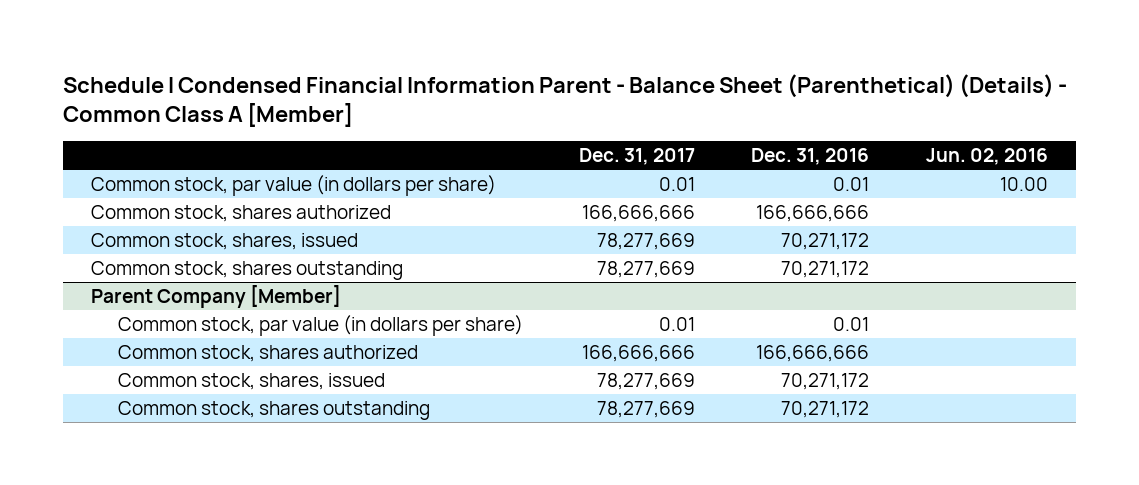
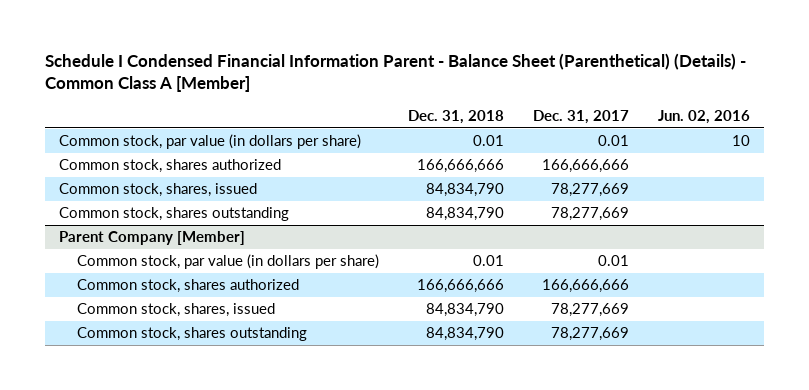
- | Dec. 31, 2017 | Dec. 31, 2016 | Jun. 02, 2016
+ | Dec. 31, 2018 | Dec. 31, 2017 | Jun. 02, 2016
- Common stock, par value (in dollars per share) | 0.01 | 0.01 | 10.00
+ Common stock, par value (in dollars per share) | 0.01 | 0.01 | 10

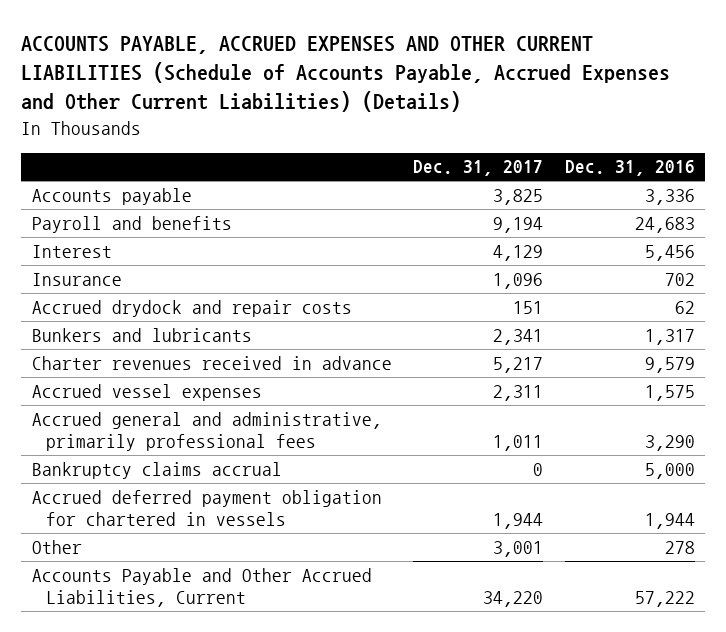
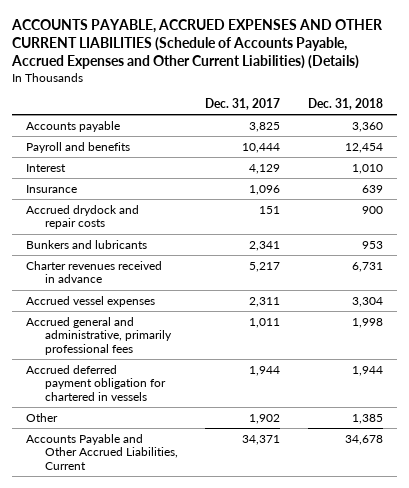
- | Dec. 31, 2017 | Dec. 31, 2016
+ | Dec. 31, 2017 | Dec. 31, 2018
- Payroll and benefits | 9,194 | 24,683
+ Payroll and benefits | 10,444 | 12,454
- Bankruptcy claims accrual | 0 | 5,000
- Other | 3,001 | 278
- Accounts Payable and Other Accrued Liabilities, Current | 34,220 | 57,222
+ Other | 1,902 | 1,385
+ Accounts Payable and Other Accrued Liabilities, Current | 34,371 | 34,678

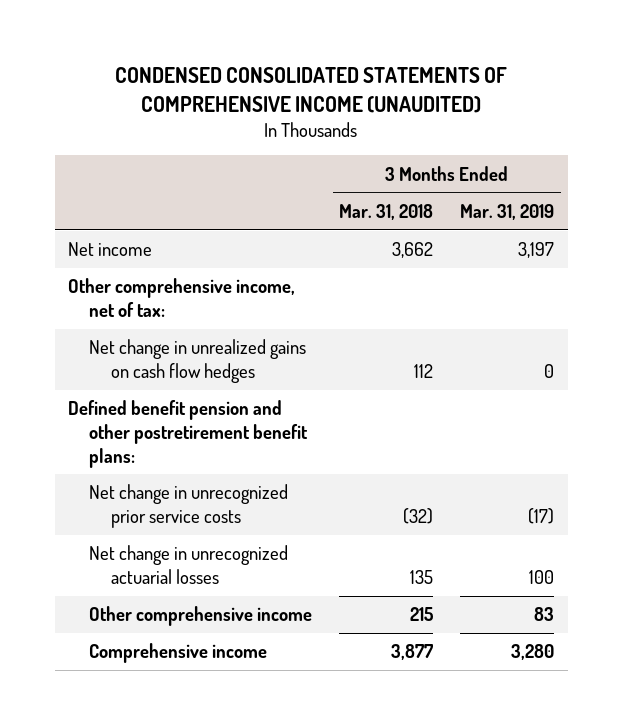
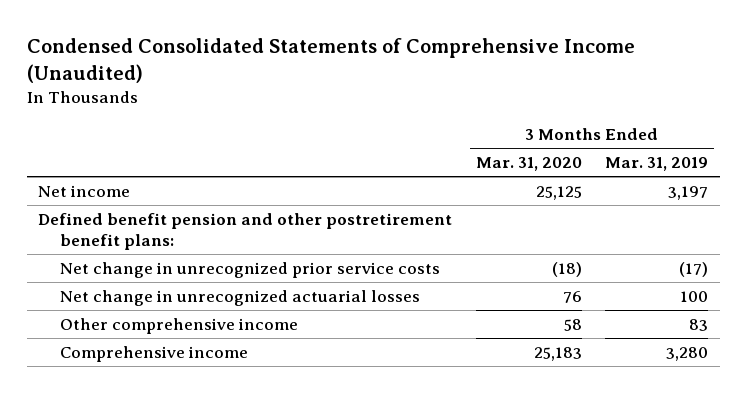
- CONDENSED CONSOLIDATED STATEMENTS OF COMPREHENSIVE INCOME (UNAUDITED)
+ Condensed Consolidated Statements of Comprehensive Income (Unaudited)
- | 3 Months Ended Mar. 31, 2018 | 3 Months Ended Mar. 31, 2019
+ | 3 Months Ended Mar. 31, 2020 | 3 Months Ended Mar. 31, 2019
- Other comprehensive income, net of tax:
- Net change in unrealized gains on cash flow hedges | 112 | 0

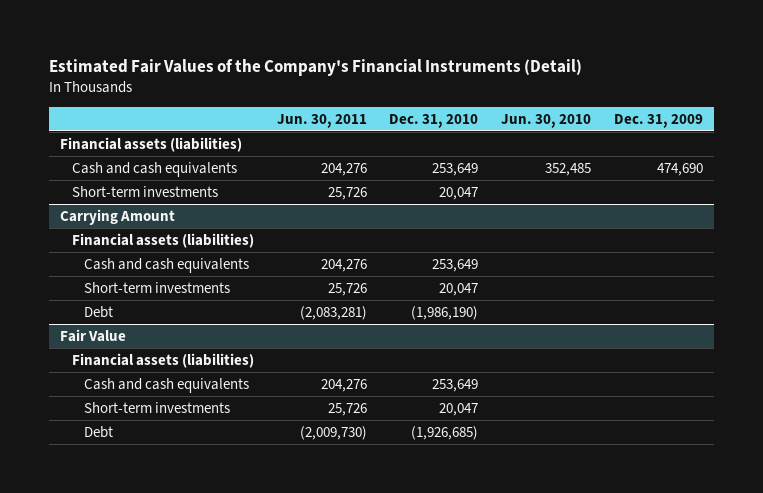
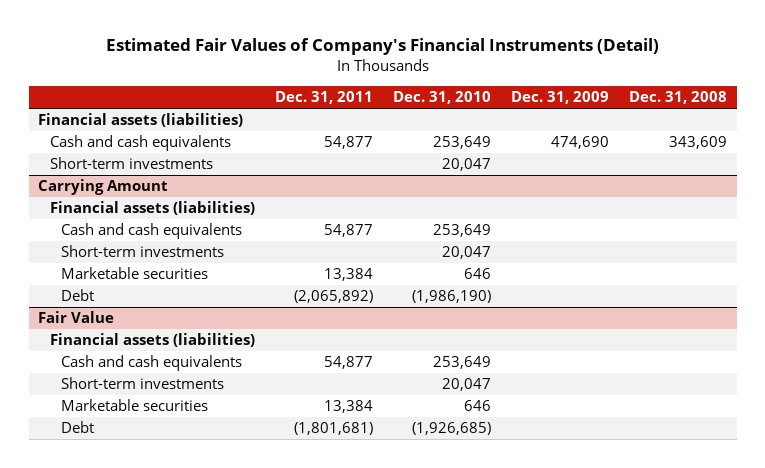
- Estimated Fair Values of the Company's Financial Instruments (Detail)
+ Estimated Fair Values of Company's Financial Instruments (Detail)
- | Jun. 30, 2011 | Dec. 31, 2010 | Jun. 30, 2010 | Dec. 31, 2009
+ | Dec. 31, 2011 | Dec. 31, 2010 | Dec. 31, 2009 | Dec. 31, 2008
@ Carrying Amount
+ Marketable securities | 13,384 | 646 | |
@ Fair Value
+ Marketable securities | 13,384 | 646 | |

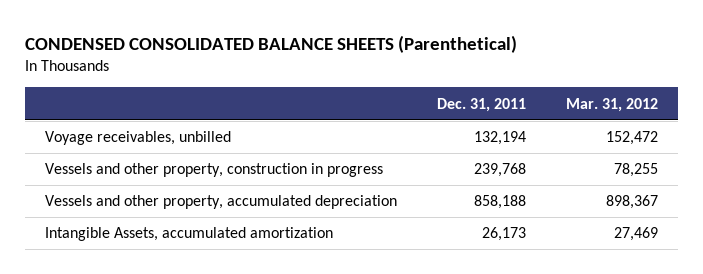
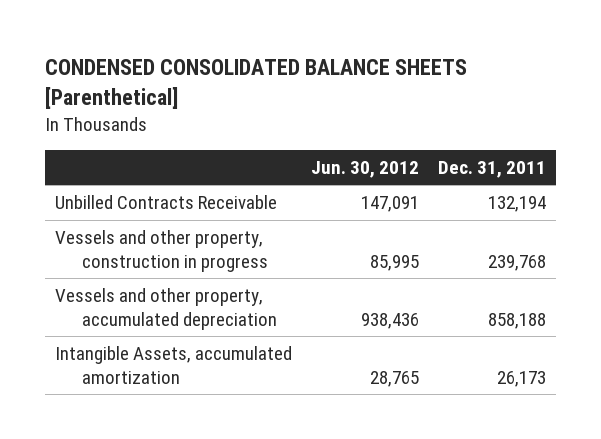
- CONDENSED CONSOLIDATED BALANCE SHEETS (Parenthetical)
+ CONDENSED CONSOLIDATED BALANCE SHEETS [Parenthetical]
- | Dec. 31, 2011 | Mar. 31, 2012
+ | Jun. 30, 2012 | Dec. 31, 2011
- Voyage receivables, unbilled | 132,194 | 152,472
+ Unbilled Contracts Receivable | 147,091 | 132,194

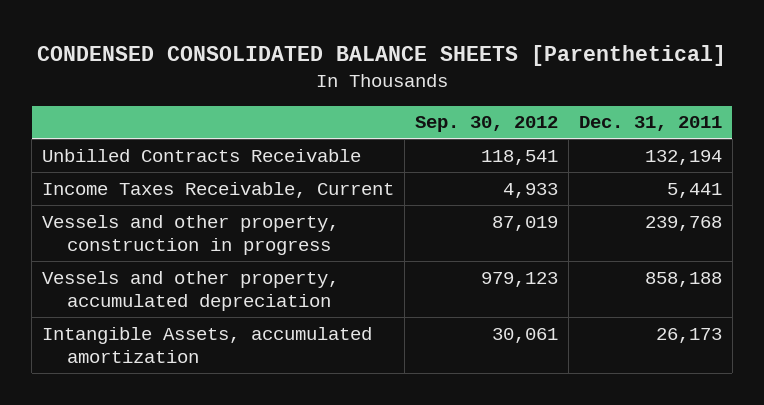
- | Jun. 30, 2012 | Dec. 31, 2011
+ | Sep. 30, 2012 | Dec. 31, 2011
+ Income Taxes Receivable, Current | 4,933 | 5,441

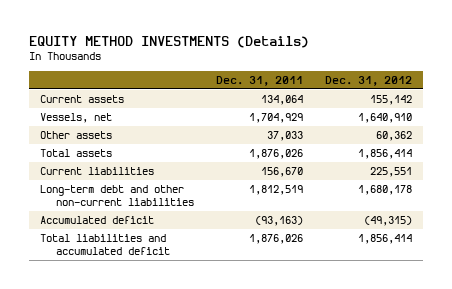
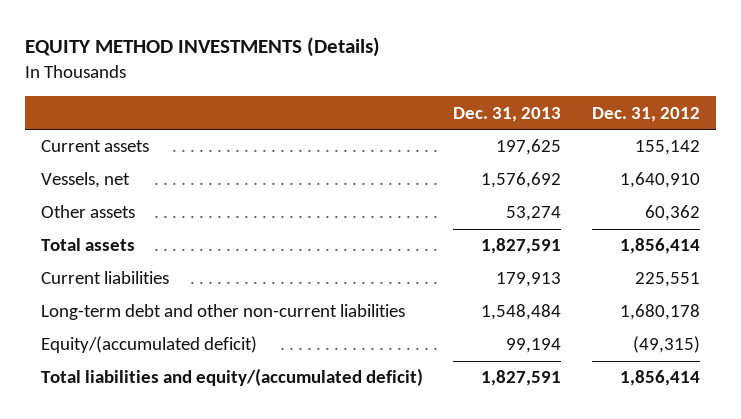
- | Dec. 31, 2011 | Dec. 31, 2012
+ | Dec. 31, 2013 | Dec. 31, 2012
- Accumulated deficit | (93,163) | (49,315)
- Total liabilities and accumulated deficit | 1,876,026 | 1,856,414
+ Equity/(accumulated deficit) | 99,194 | (49,315)
+ Total liabilities and equity/(accumulated deficit) | 1,827,591 | 1,856,414

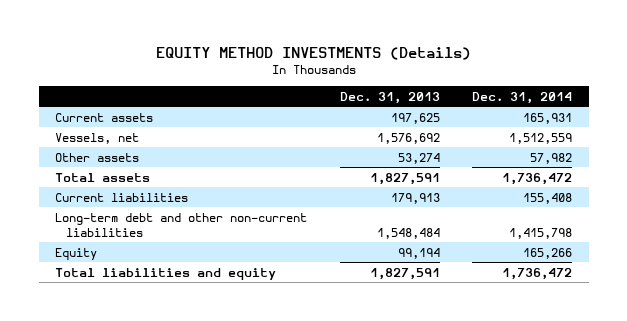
- | Dec. 31, 2013 | Dec. 31, 2012
+ | Dec. 31, 2013 | Dec. 31, 2014
- Equity/(accumulated deficit) | 99,194 | (49,315)
- Total liabilities and equity/(accumulated deficit) | 1,827,591 | 1,856,414
+ Equity | 99,194 | 165,266
+ Total liabilities and equity | 1,827,591 | 1,736,472

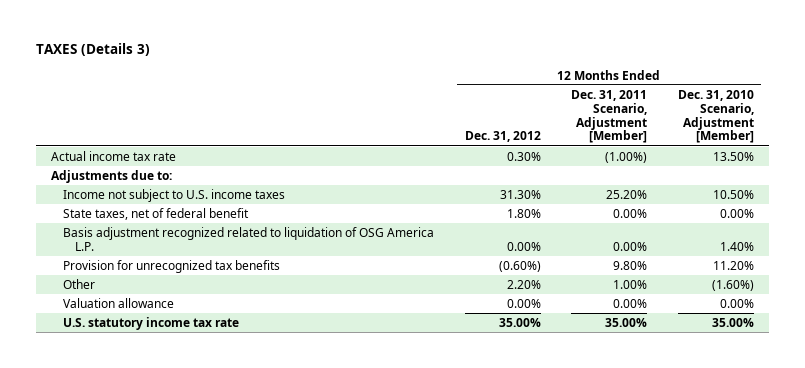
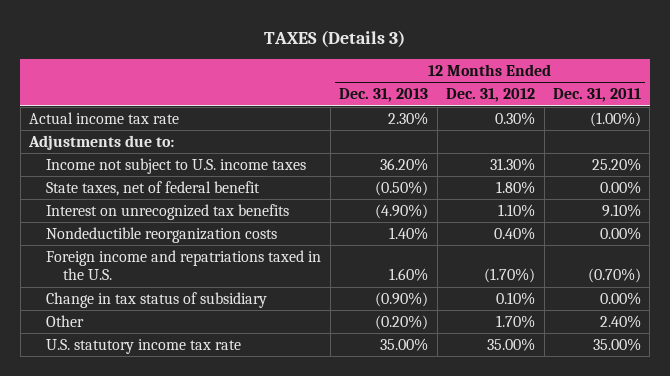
- | 12 Months Ended Dec. 31, 2012 | 12 Months Ended Dec. 31, 2011 Scenario, Adjustment [Member] | 12 Months Ended Dec. 31, 2010 Scenario, Adjustment [Member]
+ | 12 Months Ended Dec. 31, 2013 | 12 Months Ended Dec. 31, 2012 | 12 Months Ended Dec. 31, 2011
- Basis adjustment recognized related to liquidation of OSG America L.P. | 0.00% | 0.00% | 1.40%
- Provision for unrecognized tax benefits | (0.60%) | 9.80% | 11.20%
- Other | 2.20% | 1.00% | (1.60%)
- Valuation allowance | 0.00% | 0.00% | 0.00%
+ Interest on unrecognized tax benefits | (4.90%) | 1.10% | 9.10%
+ Nondeductible reorganization costs | 1.40% | 0.40% | 0.00%
+ Foreign income and repatriations taxed in the U.S. | 1.60% | (1.70%) | (0.70%)
+ Change in tax status of subsidiary | (0.90%) | 0.10% | 0.00%
+ Other | (0.20%) | 1.70% | 2.40%

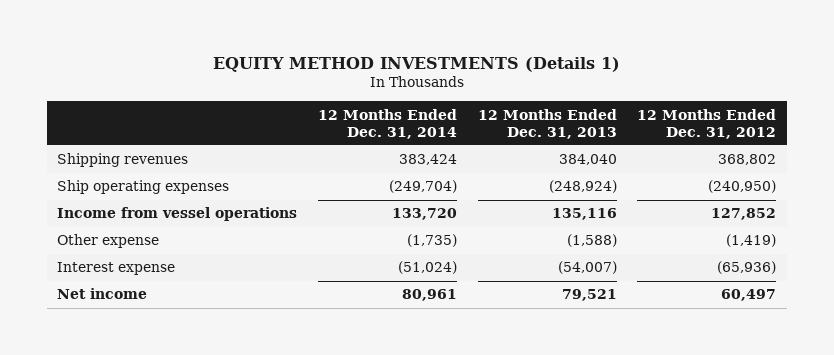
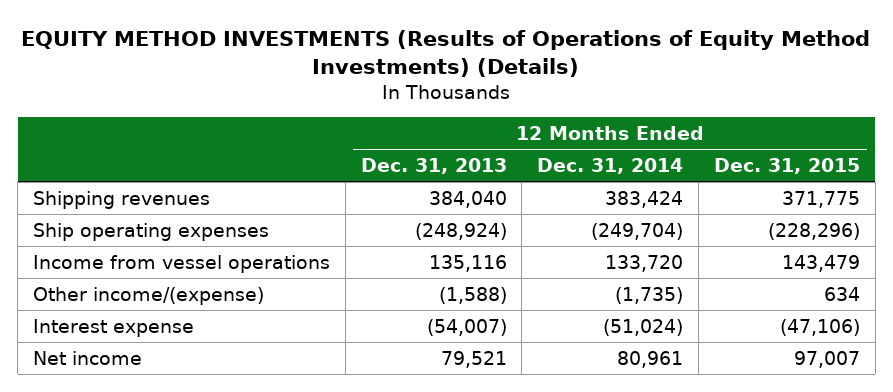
- EQUITY METHOD INVESTMENTS (Details 1)
+ EQUITY METHOD INVESTMENTS (Results of Operations of Equity Method Investments) (Details)
- | 12 Months Ended Dec. 31, 2014 | 12 Months Ended Dec. 31, 2013 | 12 Months Ended Dec. 31, 2012
+ | 12 Months Ended Dec. 31, 2013 | 12 Months Ended Dec. 31, 2014 | 12 Months Ended Dec. 31, 2015
- Other expense | (1,735) | (1,588) | (1,419)
+ Other income/(expense) | (1,588) | (1,735) | 634

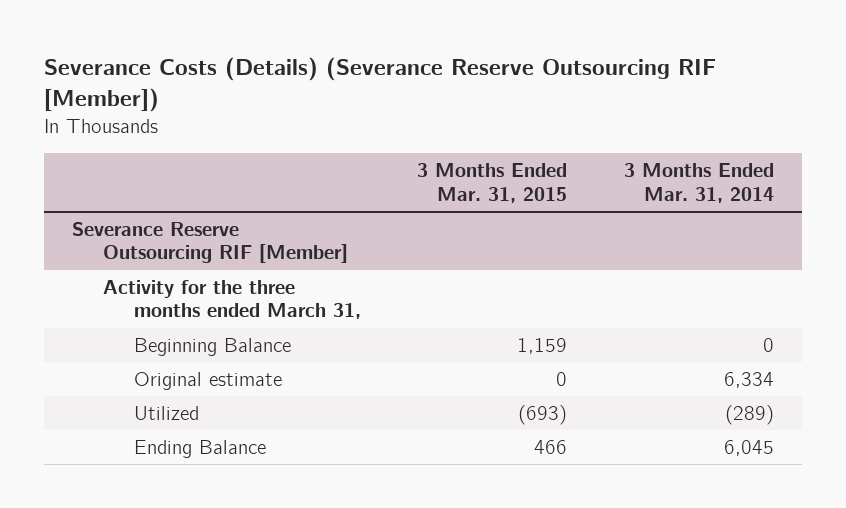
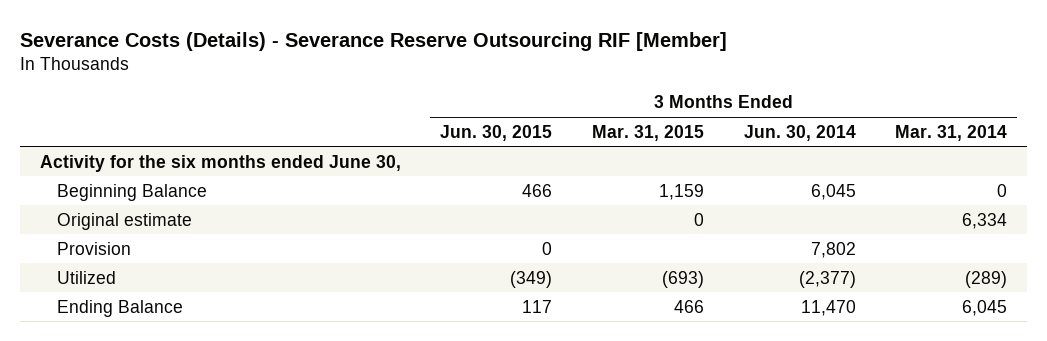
- Severance Costs (Details) (Severance Reserve Outsourcing RIF [Member])
+ Severance Costs (Details) - Severance Reserve Outsourcing RIF [Member]
- | 3 Months Ended Mar. 31, 2015 | 3 Months Ended Mar. 31, 2014
+ | 3 Months Ended Jun. 30, 2015 | 3 Months Ended Mar. 31, 2015 | 3 Months Ended Jun. 30, 2014 | 3 Months Ended Mar. 31, 2014
- Severance Reserve Outsourcing RIF [Member]
- Activity for the three months ended March 31,
+ Activity for the six months ended June 30,
+ Provision | 0 | | 7,802 |

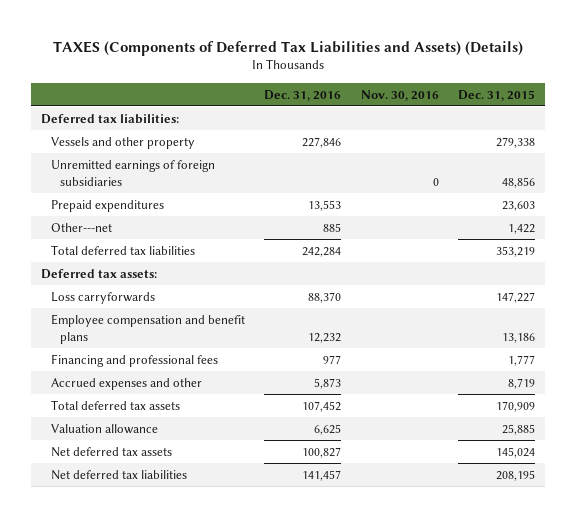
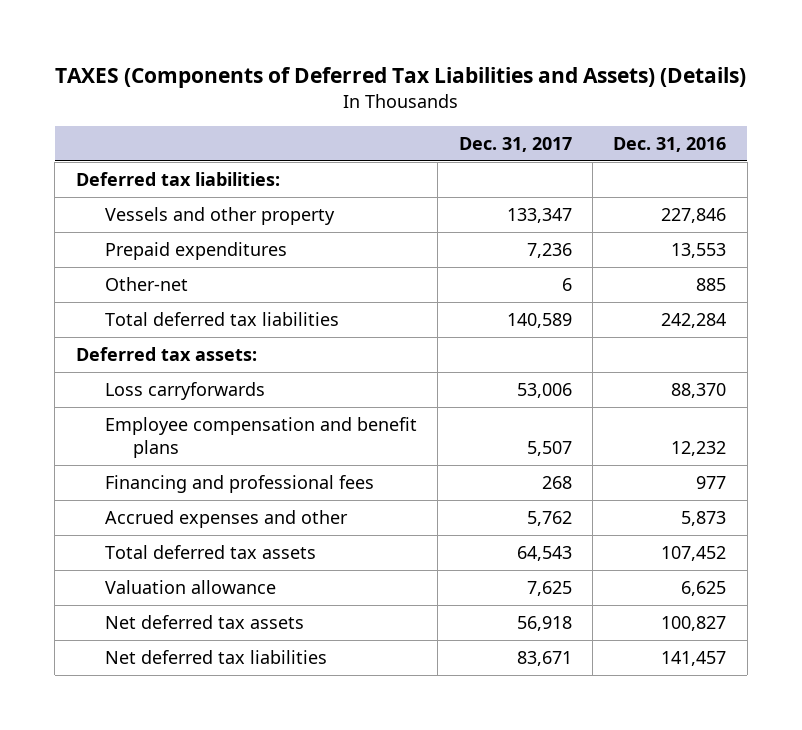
- | Dec. 31, 2016 | Nov. 30, 2016 | Dec. 31, 2015
+ | Dec. 31, 2017 | Dec. 31, 2016
- Unremitted earnings of foreign subsidiaries | | 0 | 48,856
- Other---net | 885 | | 1,422
+ Other-net | 6 | 885

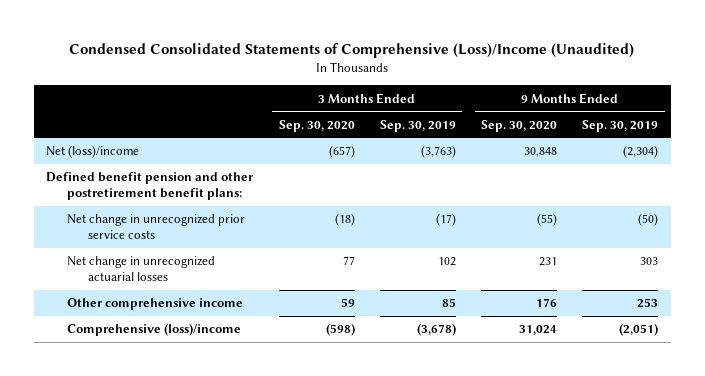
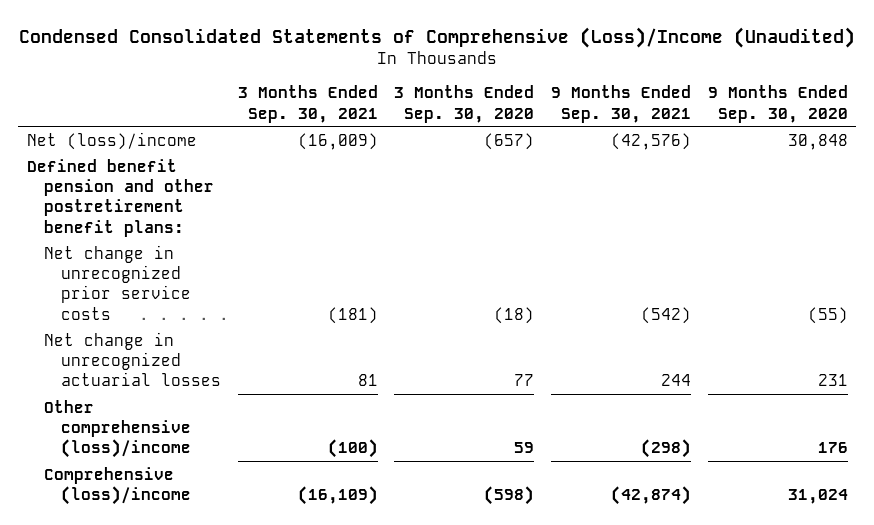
- | 3 Months Ended Sep. 30, 2020 | 3 Months Ended Sep. 30, 2019 | 9 Months Ended Sep. 30, 2020 | 9 Months Ended Sep. 30, 2019
+ | 3 Months Ended Sep. 30, 2021 | 3 Months Ended Sep. 30, 2020 | 9 Months Ended Sep. 30, 2021 | 9 Months Ended Sep. 30, 2020
- Other comprehensive income | 59 | 85 | 176 | 253
+ Other comprehensive (loss)/income | (100) | 59 | (298) | 176

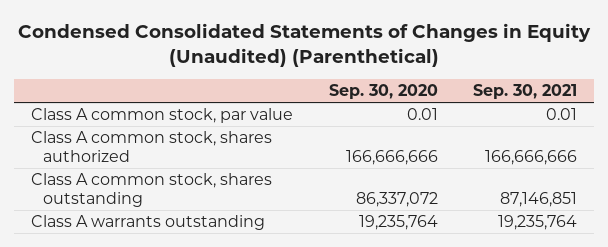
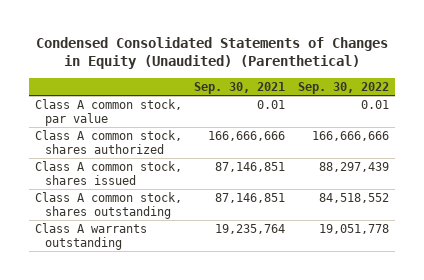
- | Sep. 30, 2020 | Sep. 30, 2021
+ | Sep. 30, 2021 | Sep. 30, 2022
+ Class A common stock, shares issued | 87,146,851 | 88,297,439

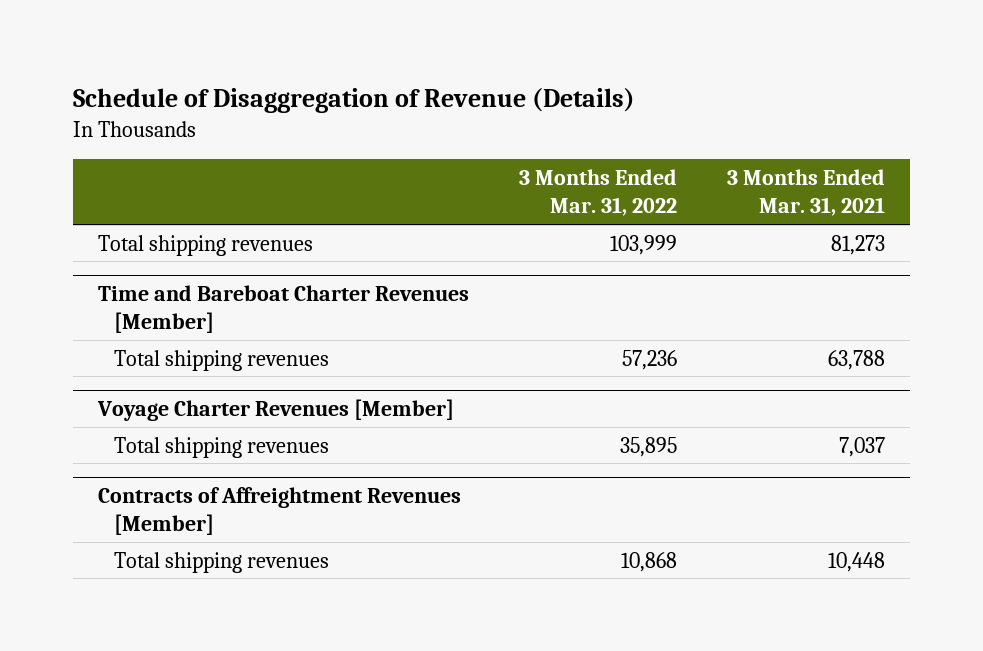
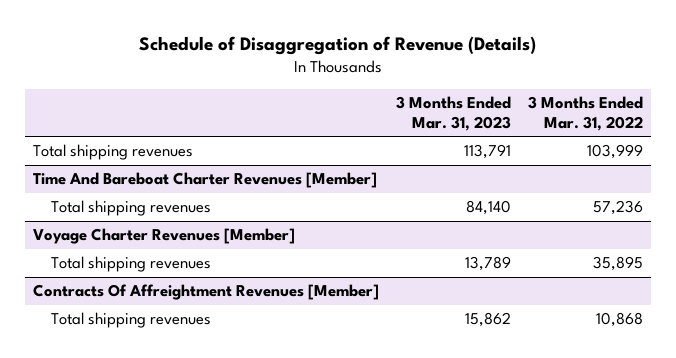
- | 3 Months Ended Mar. 31, 2022 | 3 Months Ended Mar. 31, 2021
+ | 3 Months Ended Mar. 31, 2023 | 3 Months Ended Mar. 31, 2022
- Time and Bareboat Charter Revenues [Member]
+ Time And Bareboat Charter Revenues [Member]
- Contracts of Affreightment Revenues [Member]
+ Contracts Of Affreightment Revenues [Member]

